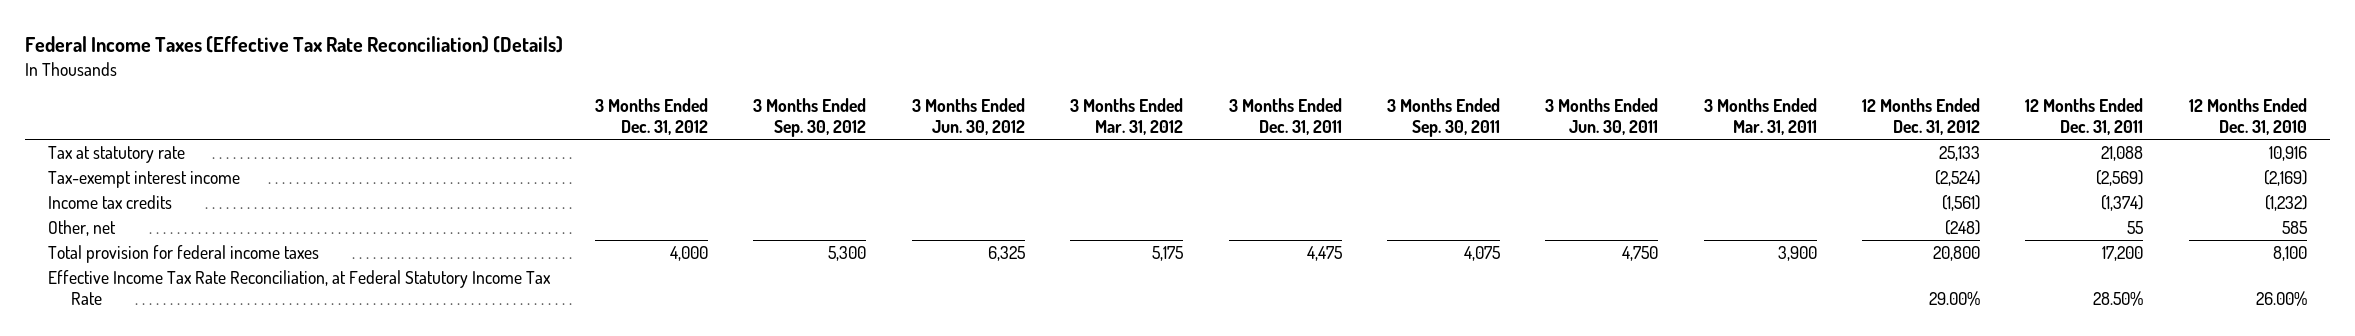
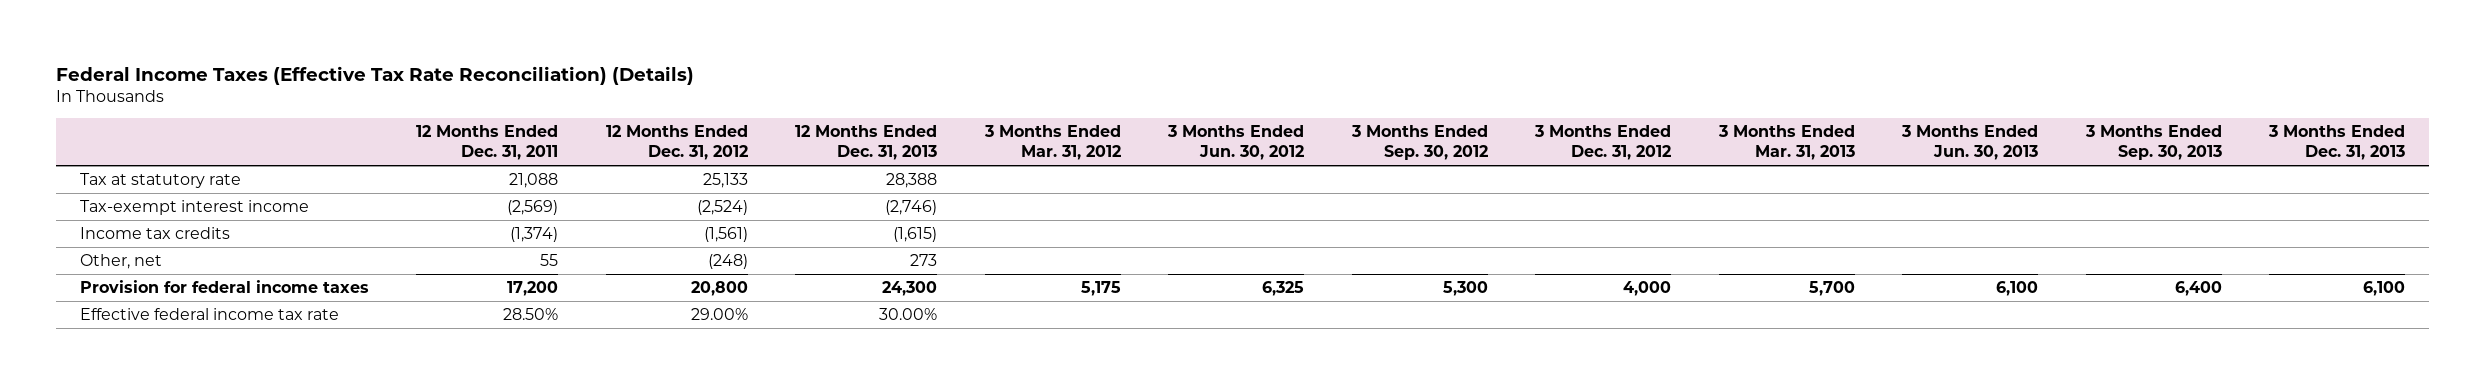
- | 3 Months Ended Dec. 31, 2012 | 3 Months Ended Sep. 30, 2012 | 3 Months Ended Jun. 30, 2012 | 3 Months Ended Mar. 31, 2012 | 3 Months Ended Dec. 31, 2011 | 3 Months Ended Sep. 30, 2011 | 3 Months Ended Jun. 30, 2011 | 3 Months Ended Mar. 31, 2011 | 12 Months Ended Dec. 31, 2012 | 12 Months Ended Dec. 31, 2011 | 12 Months Ended Dec. 31, 2010
+ | 12 Months Ended Dec. 31, 2011 | 12 Months Ended Dec. 31, 2012 | 12 Months Ended Dec. 31, 2013 | 3 Months Ended Mar. 31, 2012 | 3 Months Ended Jun. 30, 2012 | 3 Months Ended Sep. 30, 2012 | 3 Months Ended Dec. 31, 2012 | 3 Months Ended Mar. 31, 2013 | 3 Months Ended Jun. 30, 2013 | 3 Months Ended Sep. 30, 2013 | 3 Months Ended Dec. 31, 2013
- Total provision for federal income taxes | 4,000 | 5,300 | 6,325 | 5,175 | 4,475 | 4,075 | 4,750 | 3,900 | 20,800 | 17,200 | 8,100
- Effective Income Tax Rate Reconciliation, at Federal Statutory Income Tax Rate | | | | | | | | | 29.00% | 28.50% | 26.00%
+ Provision for federal income taxes | 17,200 | 20,800 | 24,300 | 5,175 | 6,325 | 5,300 | 4,000 | 5,700 | 6,100 | 6,400 | 6,100
+ Effective federal income tax rate | 28.50% | 29.00% | 30.00% | | | | | | | |

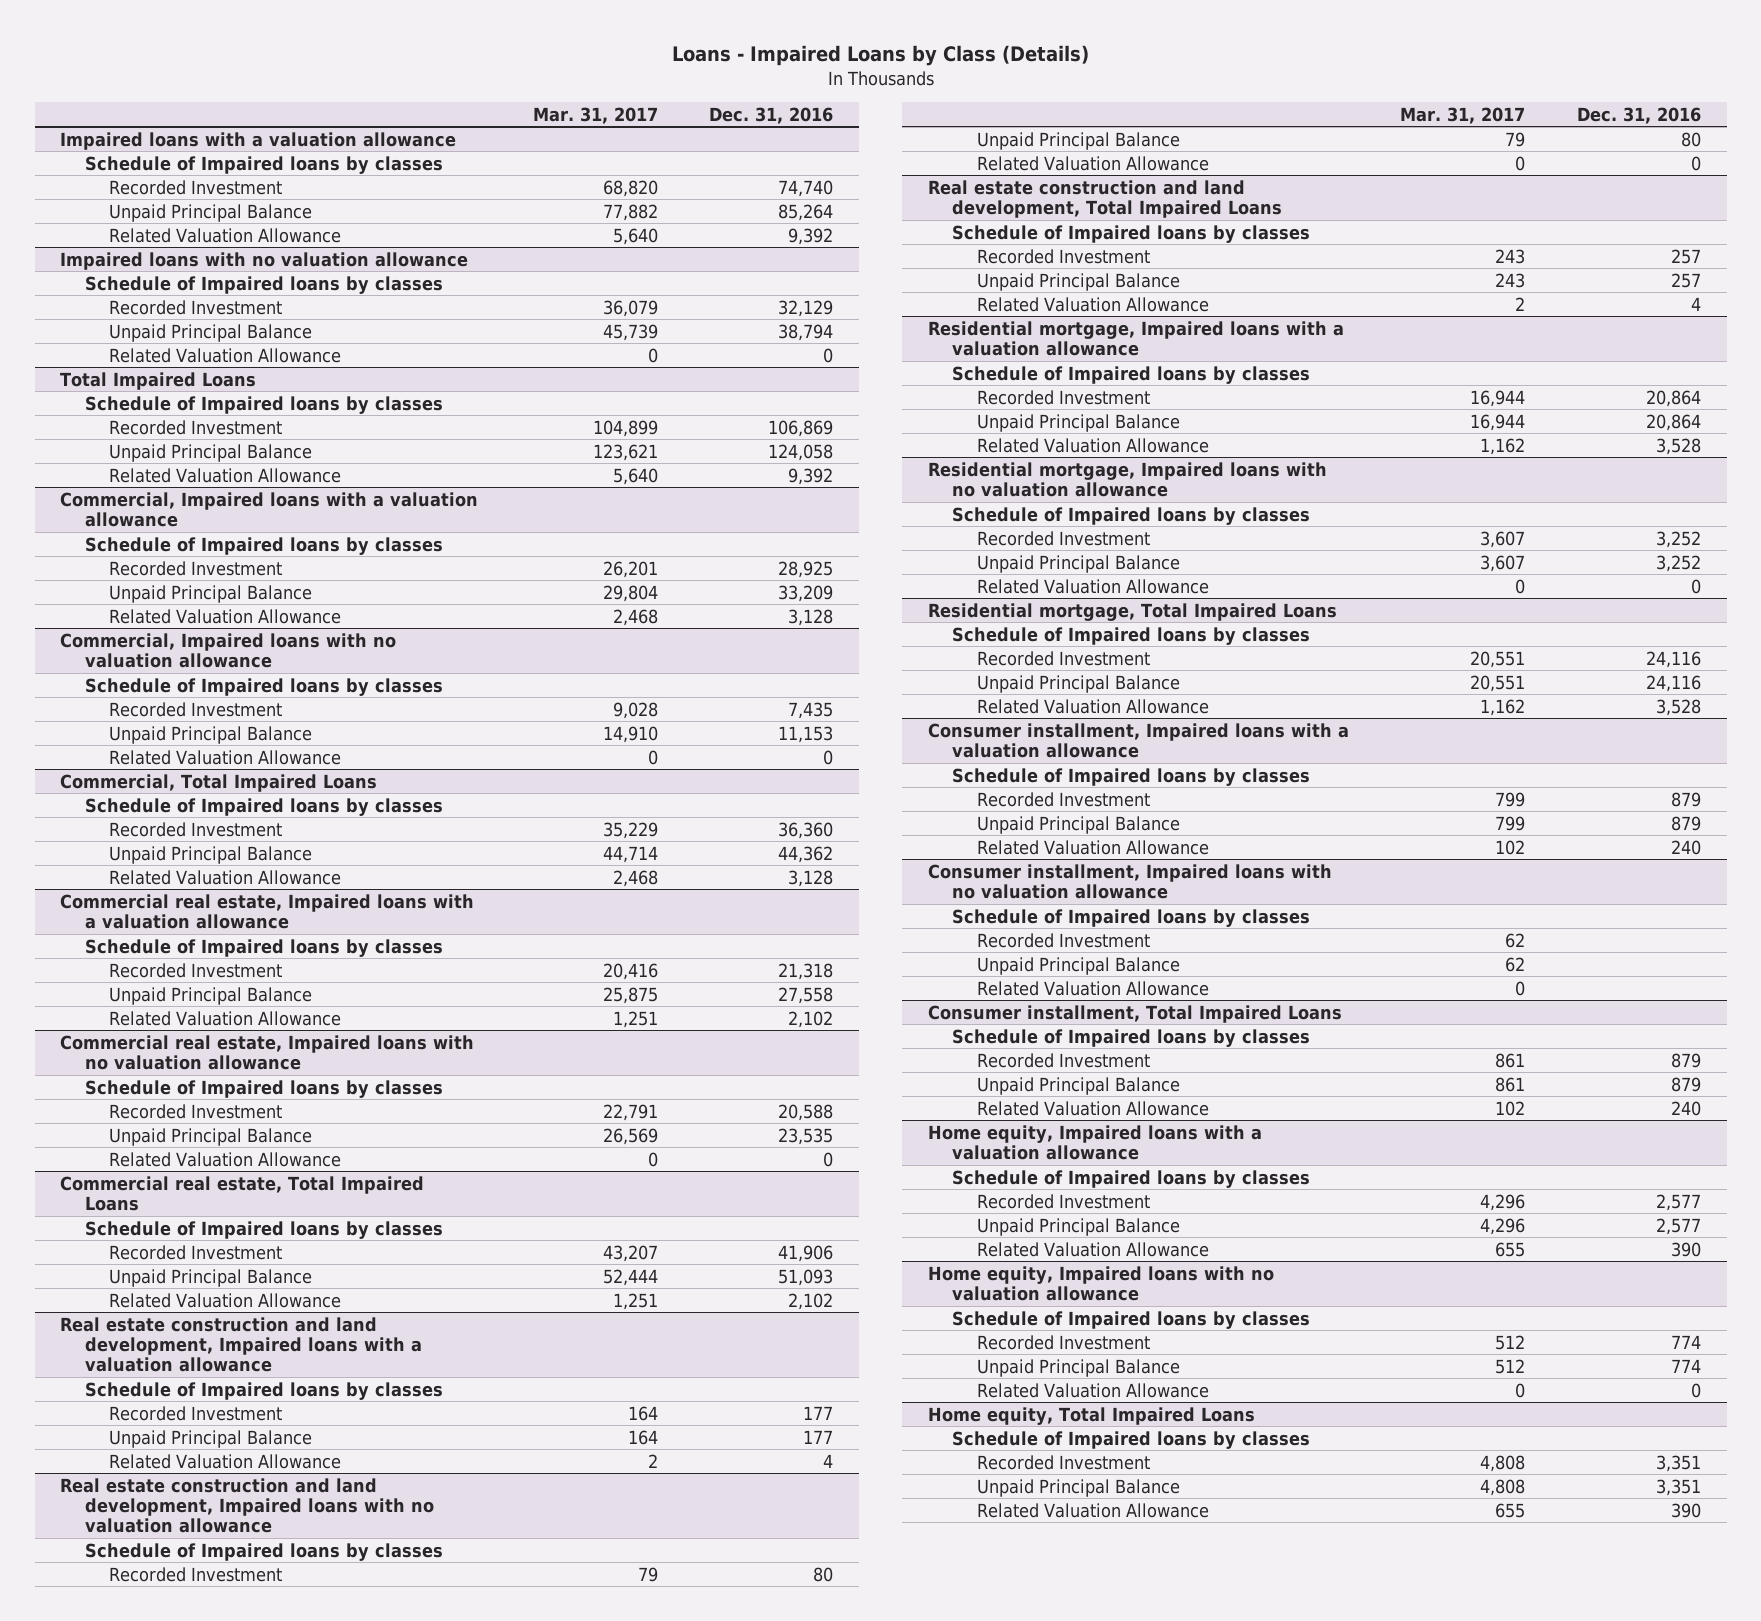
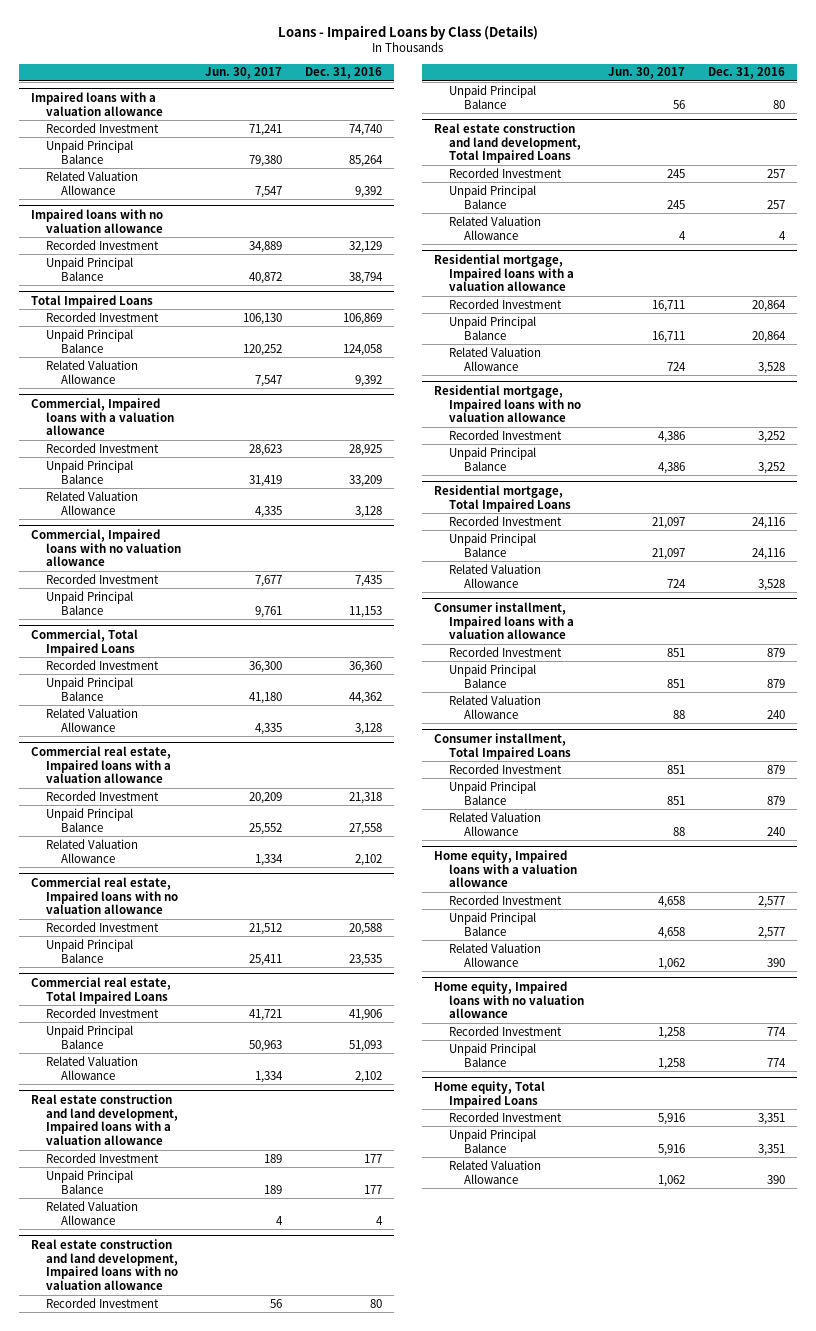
- | Mar. 31, 2017 | Dec. 31, 2016
+ | Jun. 30, 2017 | Dec. 31, 2016
@ Impaired loans with a valuation allowance
- Schedule of Impaired loans by classes
@ Impaired loans with no valuation allowance
- Schedule of Impaired loans by classes
- Related Valuation Allowance | 0 | 0
@ Total Impaired Loans
- Schedule of Impaired loans by classes
@ Commercial, Impaired loans with a valuation allowance
- Schedule of Impaired loans by classes
@ Commercial, Impaired loans with no valuation allowance
- Schedule of Impaired loans by classes
- Related Valuation Allowance | 0 | 0
@ Commercial, Total Impaired Loans
- Schedule of Impaired loans by classes
@ Commercial real estate, Impaired loans with a valuation allowance
- Schedule of Impaired loans by classes
@ Commercial real estate, Impaired loans with no valuation allowance
- Schedule of Impaired loans by classes
- Related Valuation Allowance | 0 | 0
@ Commercial real estate, Total Impaired Loans
- Schedule of Impaired loans by classes
@ Real estate construction and land development, Impaired loans with a valuation allowance
- Schedule of Impaired loans by classes
@ Real estate construction and land development, Impaired loans with no valuation allowance
- Schedule of Impaired loans by classes
- Related Valuation Allowance | 0 | 0
@ Real estate construction and land development, Total Impaired Loans
- Schedule of Impaired loans by classes
@ Residential mortgage, Impaired loans with a valuation allowance
- Schedule of Impaired loans by classes
@ Residential mortgage, Impaired loans with no valuation allowance
- Schedule of Impaired loans by classes
- Related Valuation Allowance | 0 | 0
@ Residential mortgage, Total Impaired Loans
- Schedule of Impaired loans by classes
@ Consumer installment, Impaired loans with a valuation allowance
- Schedule of Impaired loans by classes
- Consumer installment, Impaired loans with no valuation allowance
- Schedule of Impaired loans by classes
- Recorded Investment | 62 |
- Unpaid Principal Balance | 62 |
- Related Valuation Allowance | 0 |
@ Consumer installment, Total Impaired Loans
- Schedule of Impaired loans by classes
@ Home equity, Impaired loans with a valuation allowance
- Schedule of Impaired loans by classes
@ Home equity, Impaired loans with no valuation allowance
- Schedule of Impaired loans by classes
- Related Valuation Allowance | 0 | 0
@ Home equity, Total Impaired Loans
- Schedule of Impaired loans by classes

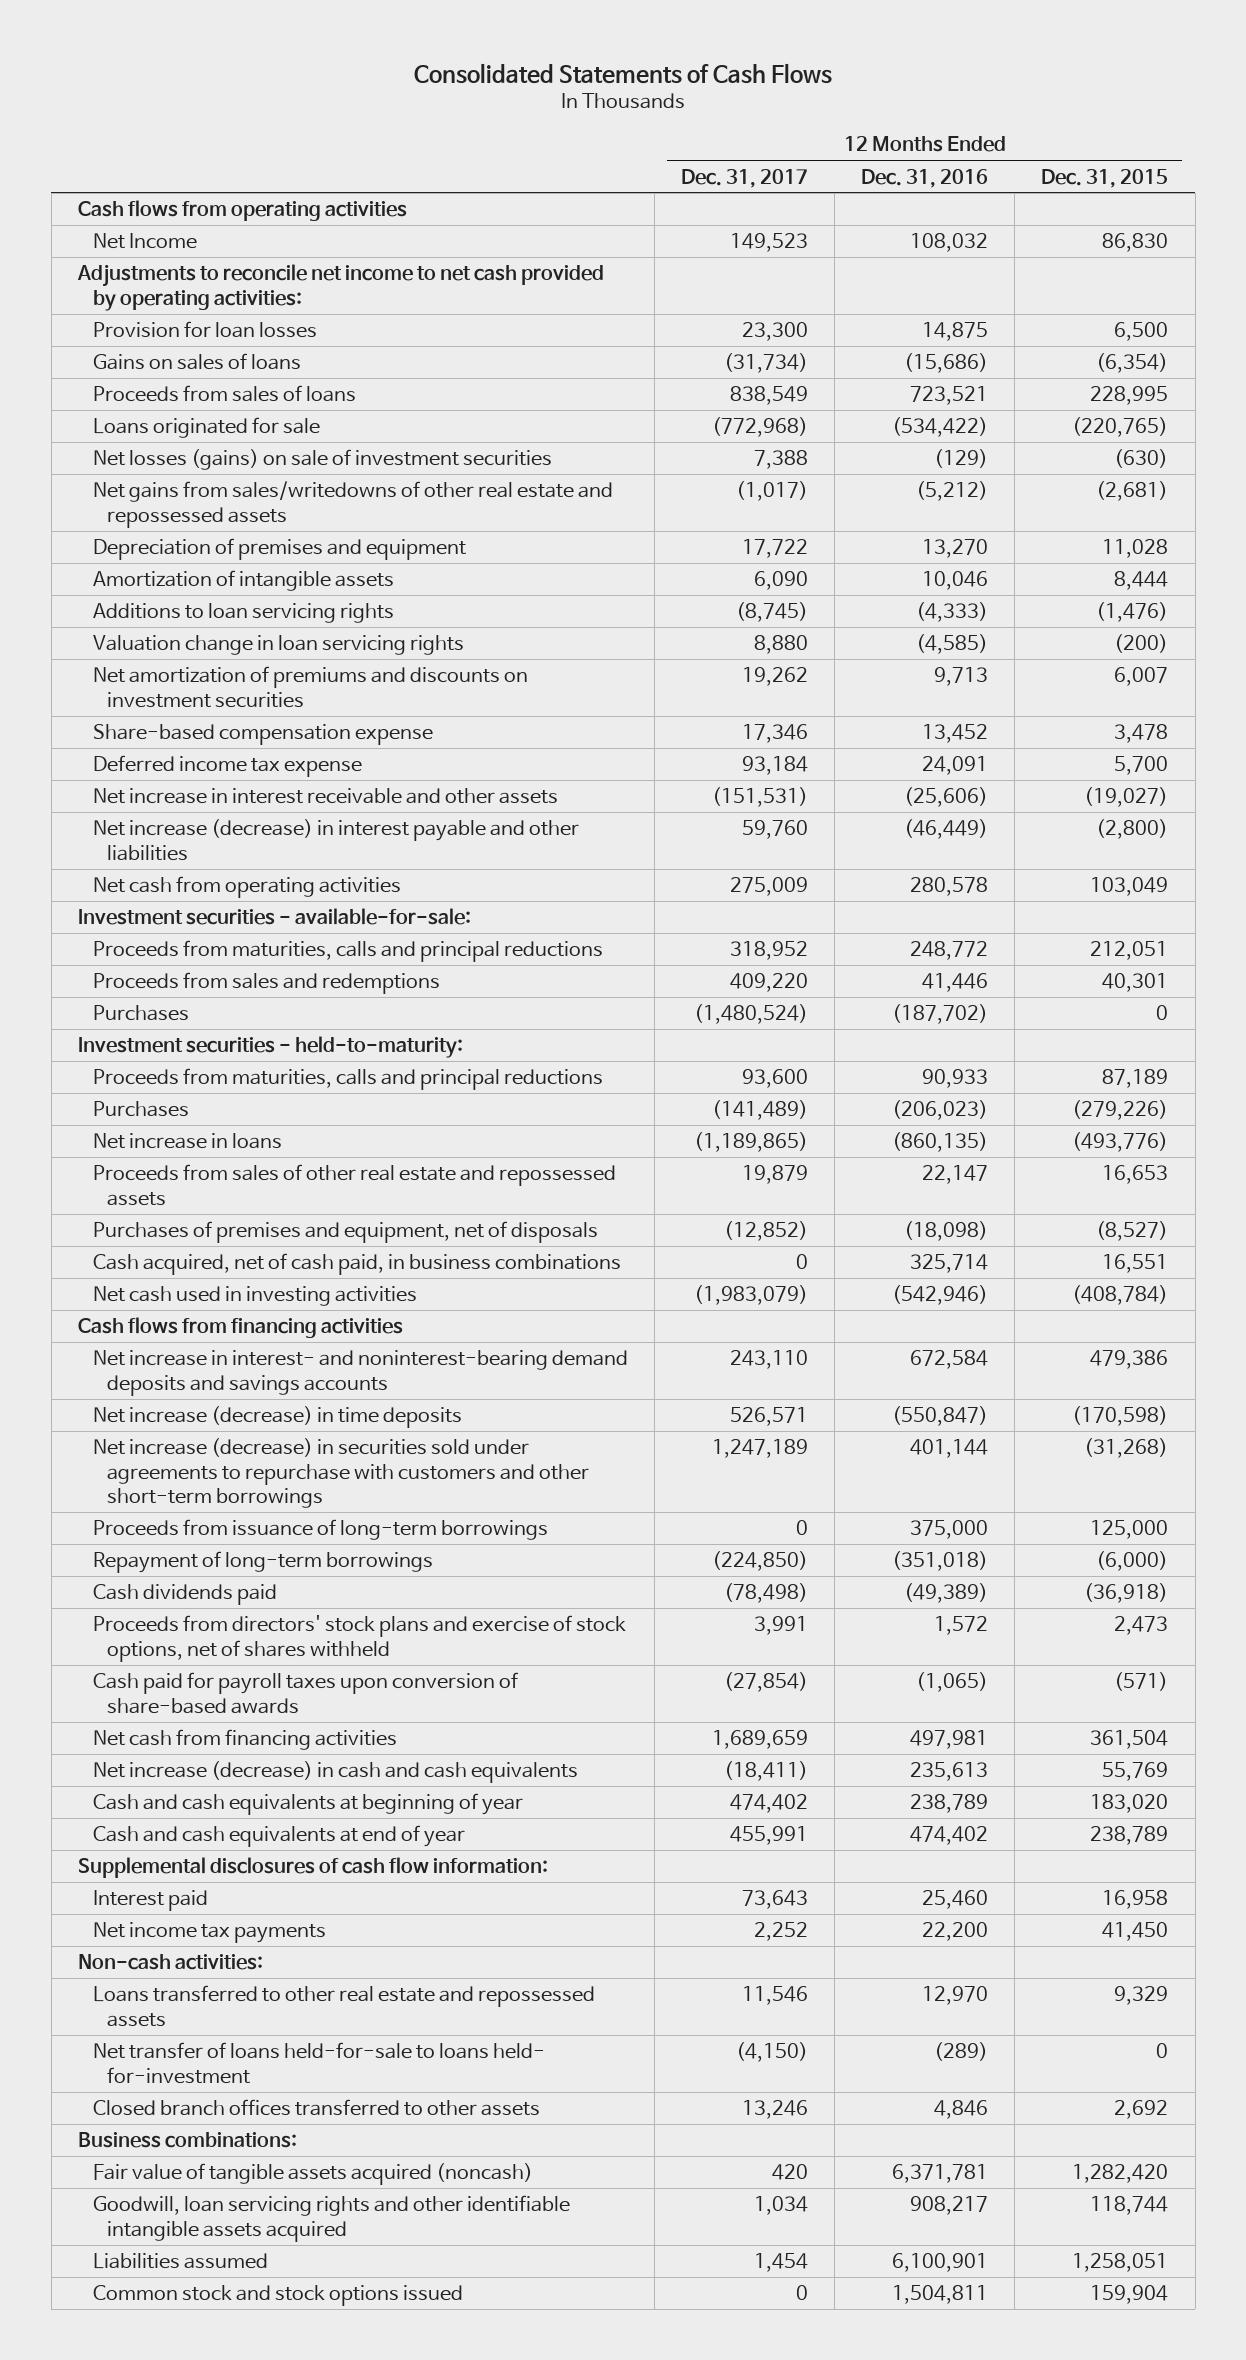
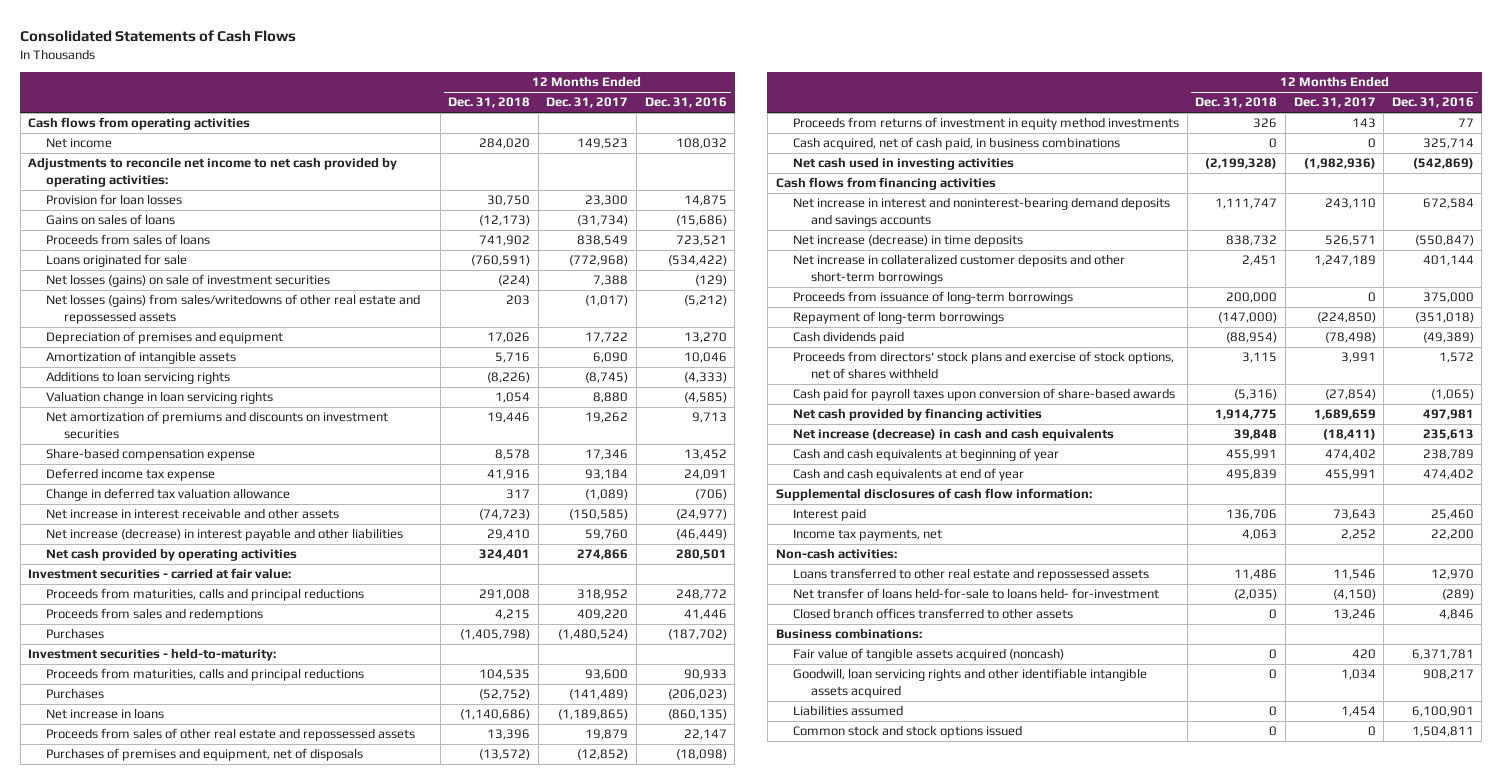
- | 12 Months Ended Dec. 31, 2017 | 12 Months Ended Dec. 31, 2016 | 12 Months Ended Dec. 31, 2015
+ | 12 Months Ended Dec. 31, 2018 | 12 Months Ended Dec. 31, 2017 | 12 Months Ended Dec. 31, 2016
- Net Income | 149,523 | 108,032 | 86,830
+ Net income | 284,020 | 149,523 | 108,032
- Net gains from sales/writedowns of other real estate and repossessed assets | (1,017) | (5,212) | (2,681)
+ Net losses (gains) from sales/writedowns of other real estate and repossessed assets | 203 | (1,017) | (5,212)
- Net increase in interest receivable and other assets | (151,531) | (25,606) | (19,027)
+ Change in deferred tax valuation allowance | 317 | (1,089) | (706)
+ Net increase in interest receivable and other assets | (74,723) | (150,585) | (24,977)
- Net cash from operating activities | 275,009 | 280,578 | 103,049
- Investment securities - available-for-sale:
+ Net cash provided by operating activities | 324,401 | 274,866 | 280,501
+ Investment securities - carried at fair value:
+ Proceeds from returns of investment in equity method investments | 326 | 143 | 77
- Net cash used in investing activities | (1,983,079) | (542,946) | (408,784)
+ Net cash used in investing activities | (2,199,328) | (1,982,936) | (542,869)
- Net increase in interest- and noninterest-bearing demand deposits and savings accounts | 243,110 | 672,584 | 479,386
+ Net increase in interest and noninterest-bearing demand deposits and savings accounts | 1,111,747 | 243,110 | 672,584
- Net increase (decrease) in securities sold under agreements to repurchase with customers and other short-term borrowings | 1,247,189 | 401,144 | (31,268)
+ Net increase in collateralized customer deposits and other short-term borrowings | 2,451 | 1,247,189 | 401,144
- Net cash from financing activities | 1,689,659 | 497,981 | 361,504
+ Net cash provided by financing activities | 1,914,775 | 1,689,659 | 497,981
- Net income tax payments | 2,252 | 22,200 | 41,450
+ Income tax payments, net | 4,063 | 2,252 | 22,200

